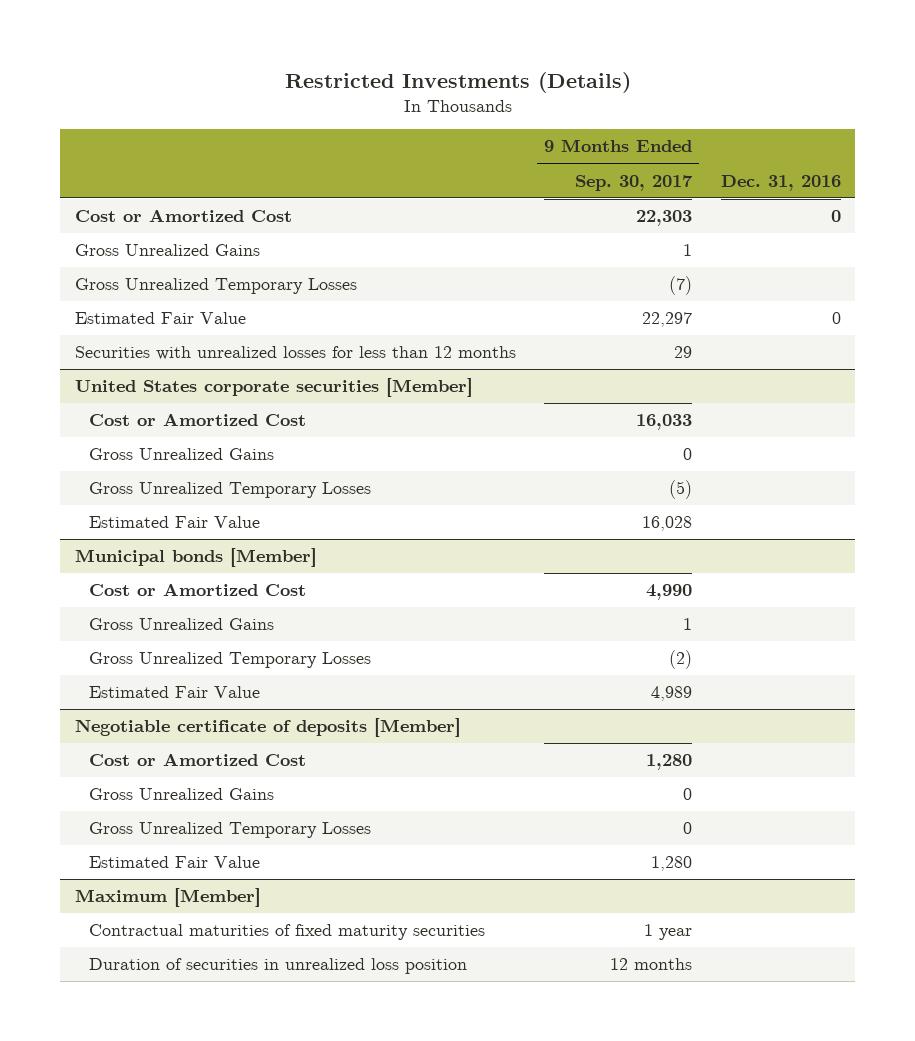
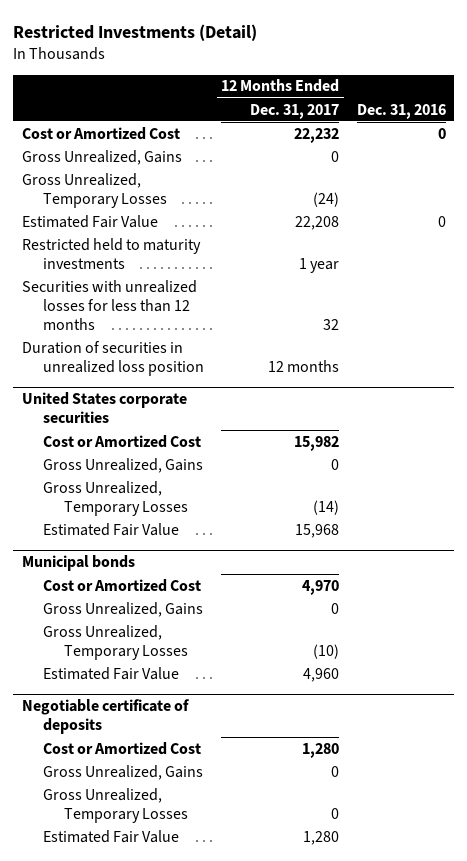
- Restricted Investments (Details)
+ Restricted Investments (Detail)
- | 9 Months Ended Sep. 30, 2017 | Dec. 31, 2016
+ | 12 Months Ended Dec. 31, 2017 | Dec. 31, 2016
- Gross Unrealized Gains | 1 |
- Gross Unrealized Temporary Losses | (7) |
+ Gross Unrealized, Gains | 0 |
+ Gross Unrealized, Temporary Losses | (24) |
+ Restricted held to maturity investments | 1 year |
- United States corporate securities [Member]
+ Duration of securities in unrealized loss position | 12 months |
+ United States corporate securities
- Gross Unrealized Gains | 0 |
- Gross Unrealized Temporary Losses | (5) |
+ Gross Unrealized, Gains | 0 |
+ Gross Unrealized, Temporary Losses | (14) |
- Municipal bonds [Member]
+ Municipal bonds
- Gross Unrealized Gains | 1 |
- Gross Unrealized Temporary Losses | (2) |
+ Gross Unrealized, Gains | 0 |
+ Gross Unrealized, Temporary Losses | (10) |
- Negotiable certificate of deposits [Member]
+ Negotiable certificate of deposits
- Gross Unrealized Gains | 0 |
- Gross Unrealized Temporary Losses | 0 |
+ Gross Unrealized, Gains | 0 |
+ Gross Unrealized, Temporary Losses | 0 |
- Maximum [Member]
- Contractual maturities of fixed maturity securities | 1 year |
- Duration of securities in unrealized loss position | 12 months |

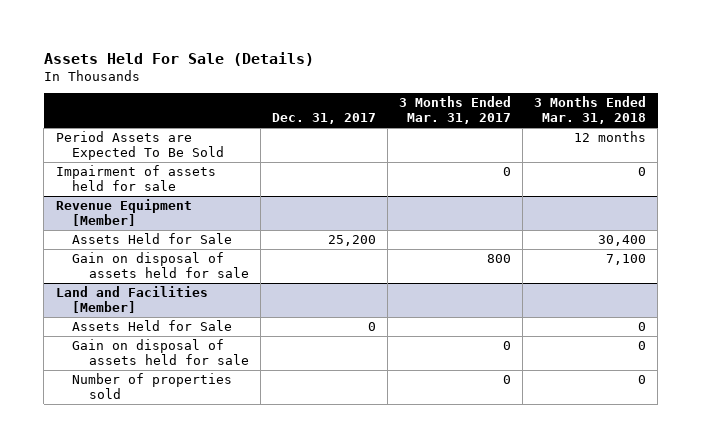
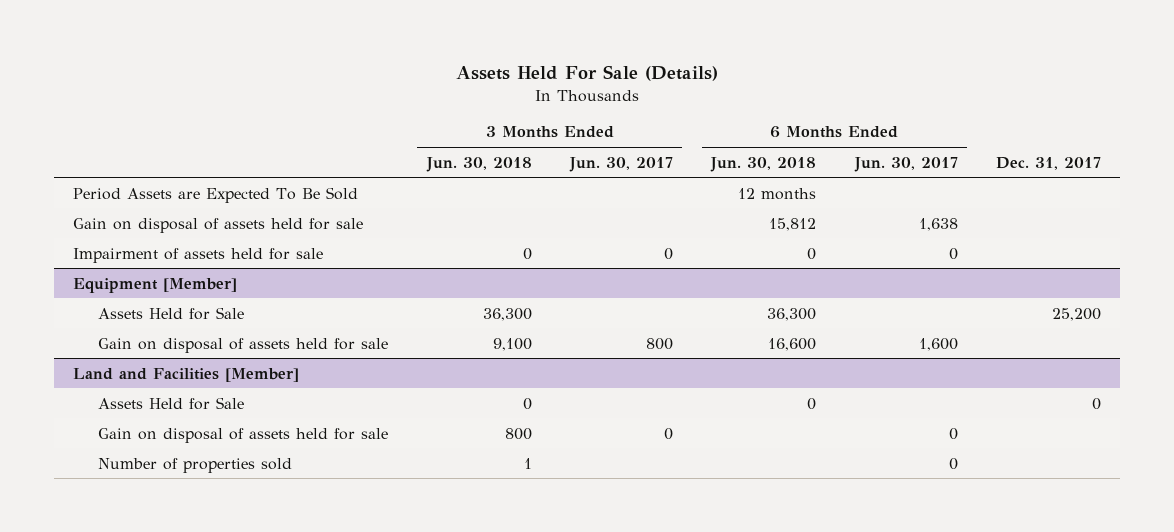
- | Dec. 31, 2017 | 3 Months Ended Mar. 31, 2017 | 3 Months Ended Mar. 31, 2018
+ | 3 Months Ended Jun. 30, 2018 | 3 Months Ended Jun. 30, 2017 | 6 Months Ended Jun. 30, 2018 | 6 Months Ended Jun. 30, 2017 | Dec. 31, 2017
+ Gain on disposal of assets held for sale | | | 15,812 | 1,638 |
- Revenue Equipment [Member]
+ Equipment [Member]

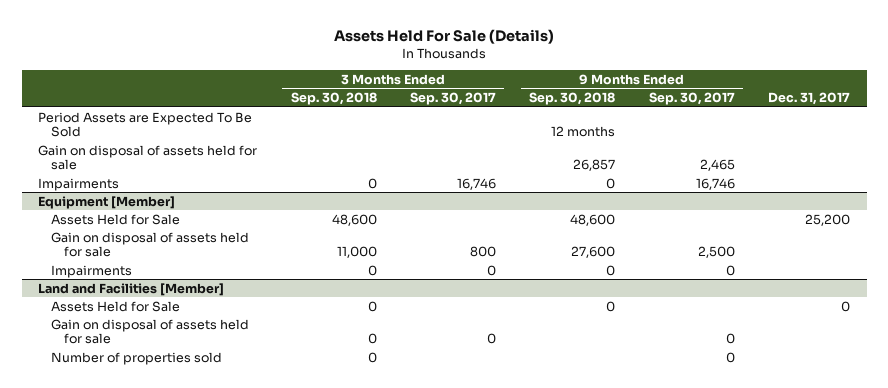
- | 3 Months Ended Jun. 30, 2018 | 3 Months Ended Jun. 30, 2017 | 6 Months Ended Jun. 30, 2018 | 6 Months Ended Jun. 30, 2017 | Dec. 31, 2017
+ | 3 Months Ended Sep. 30, 2018 | 3 Months Ended Sep. 30, 2017 | 9 Months Ended Sep. 30, 2018 | 9 Months Ended Sep. 30, 2017 | Dec. 31, 2017
- Impairment of assets held for sale | 0 | 0 | 0 | 0 |
+ Impairments | 0 | 16,746 | 0 | 16,746 |
@ Equipment [Member]
+ Impairments | 0 | 0 | 0 | 0 |

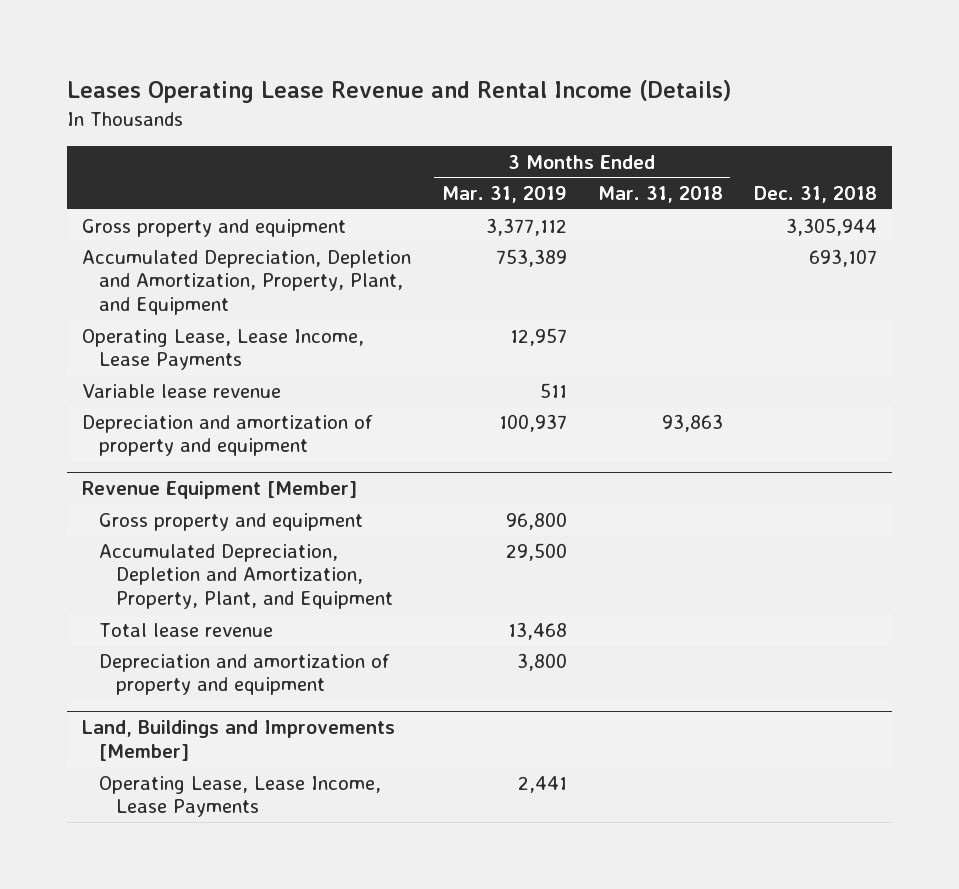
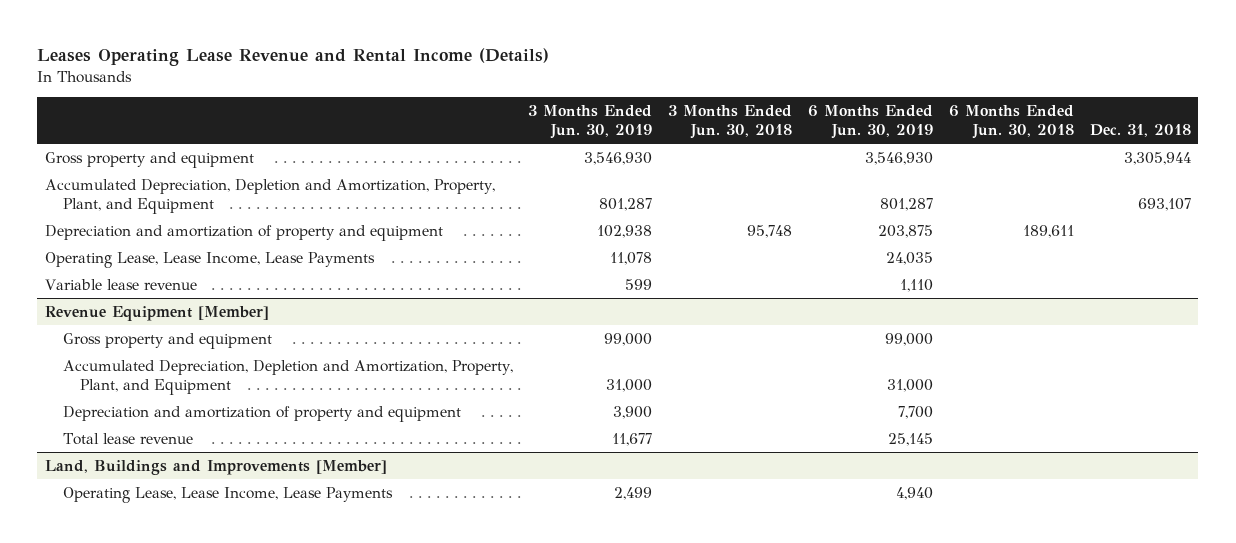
- | 3 Months Ended Mar. 31, 2019 | 3 Months Ended Mar. 31, 2018 | Dec. 31, 2018
+ | 3 Months Ended Jun. 30, 2019 | 3 Months Ended Jun. 30, 2018 | 6 Months Ended Jun. 30, 2019 | 6 Months Ended Jun. 30, 2018 | Dec. 31, 2018
moved up: Depreciation and amortization of property and equipment | 102,938 | 95,748 | 203,875 | 189,611 |
@ Revenue Equipment [Member]
moved down: Total lease revenue | 11,677 | | 25,145 | |

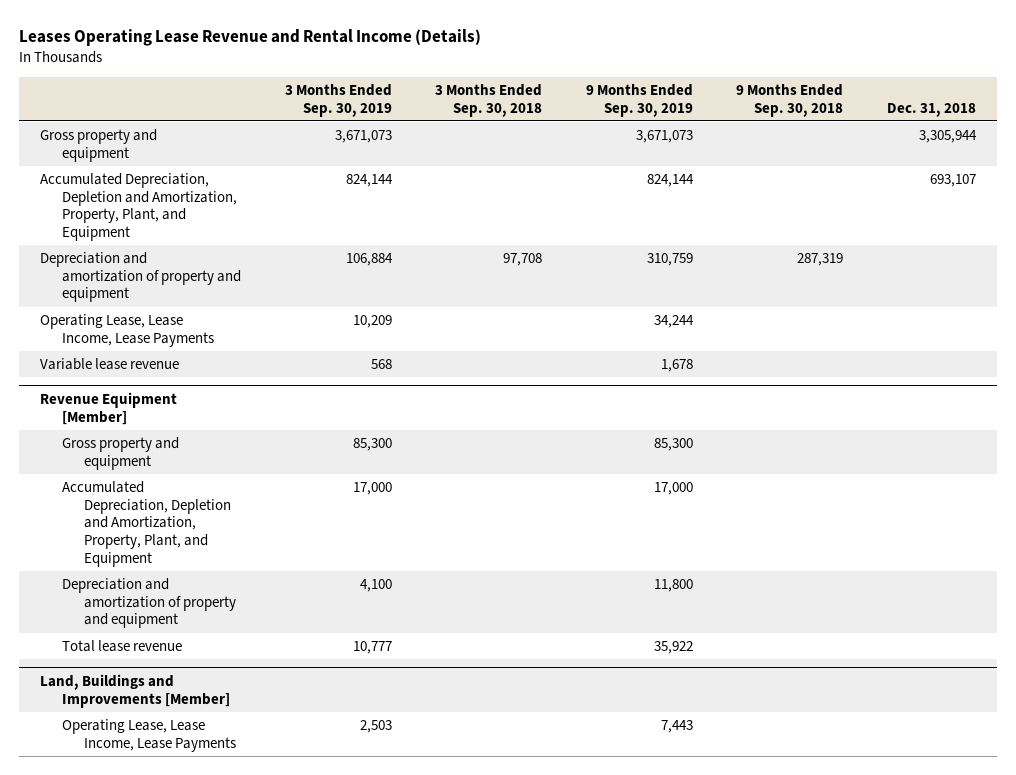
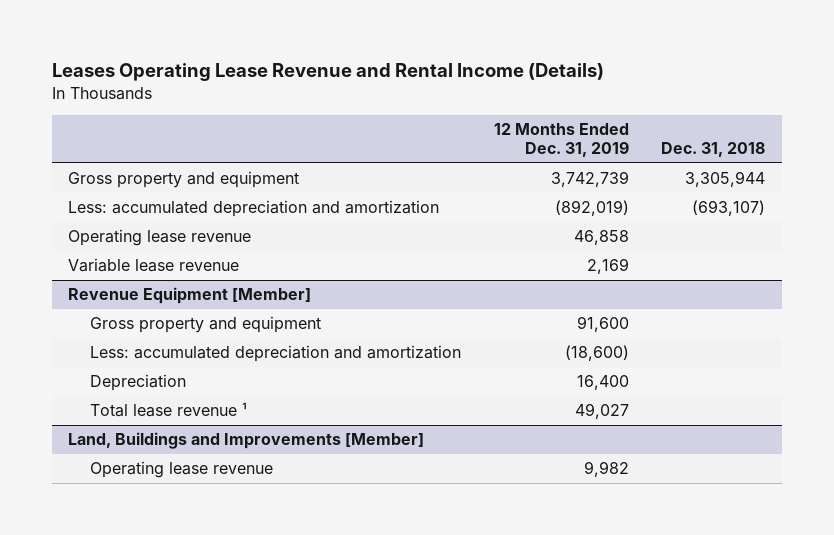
- | 3 Months Ended Sep. 30, 2019 | 3 Months Ended Sep. 30, 2018 | 9 Months Ended Sep. 30, 2019 | 9 Months Ended Sep. 30, 2018 | Dec. 31, 2018
+ | 12 Months Ended Dec. 31, 2019 | Dec. 31, 2018
- Accumulated Depreciation, Depletion and Amortization, Property, Plant, and Equipment | 824,144 | | 824,144 | | 693,107
- Depreciation and amortization of property and equipment | 106,884 | 97,708 | 310,759 | 287,319 |
- Operating Lease, Lease Income, Lease Payments | 10,209 | | 34,244 | |
+ Less: accumulated depreciation and amortization | (892,019) | (693,107)
+ Operating lease revenue | 46,858 |
@ Revenue Equipment [Member]
- Accumulated Depreciation, Depletion and Amortization, Property, Plant, and Equipment | 17,000 | | 17,000 | |
- Depreciation and amortization of property and equipment | 4,100 | | 11,800 | |
- Total lease revenue | 10,777 | | 35,922 | |
+ Less: accumulated depreciation and amortization | (18,600) |
+ Depreciation | 16,400 |
+ Total lease revenue ¹ | 49,027 |
@ Land, Buildings and Improvements [Member]
- Operating Lease, Lease Income, Lease Payments | 2,503 | | 7,443 | |
+ Operating lease revenue | 9,982 |

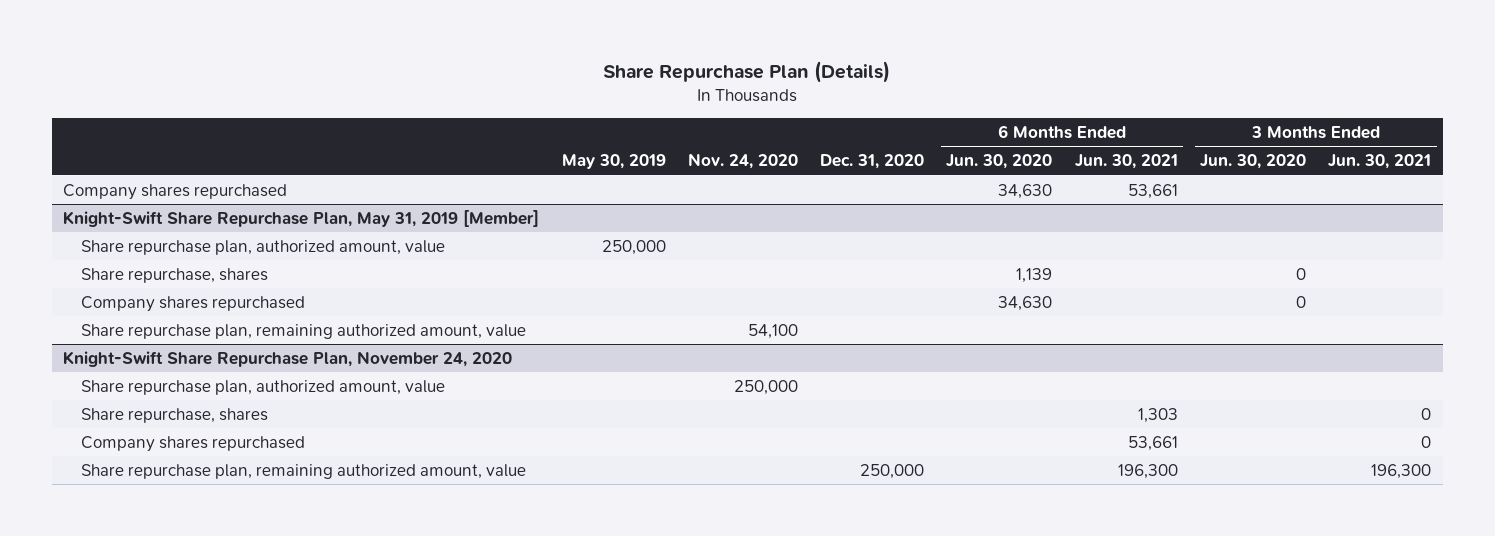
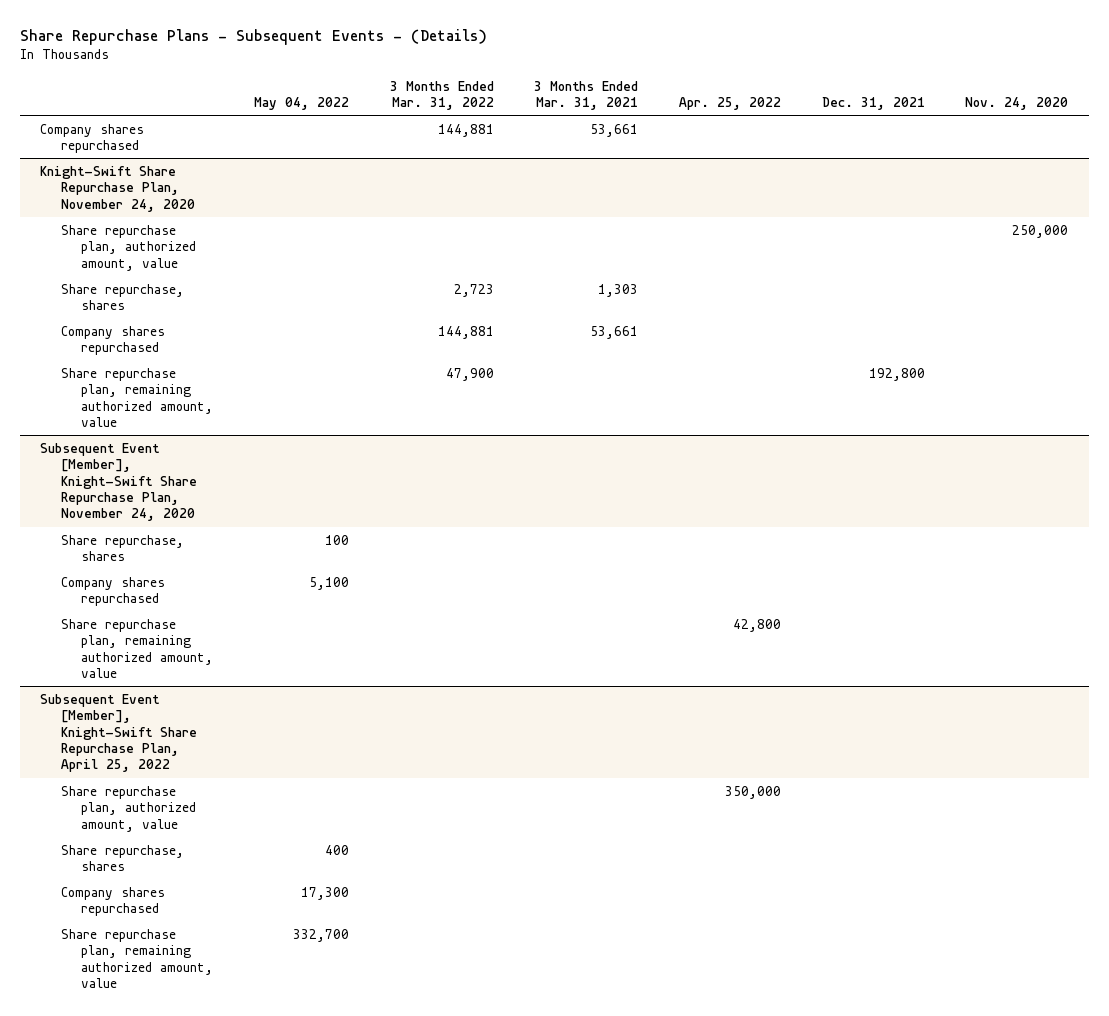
- Share Repurchase Plan (Details)
+ Share Repurchase Plans - Subsequent Events - (Details)
- | May 30, 2019 | Nov. 24, 2020 | Dec. 31, 2020 | 6 Months Ended Jun. 30, 2020 | 6 Months Ended Jun. 30, 2021 | 3 Months Ended Jun. 30, 2020 | 3 Months Ended Jun. 30, 2021
+ | May 04, 2022 | 3 Months Ended Mar. 31, 2022 | 3 Months Ended Mar. 31, 2021 | Apr. 25, 2022 | Dec. 31, 2021 | Nov. 24, 2020
- Knight-Swift Share Repurchase Plan, May 31, 2019 [Member]
- Share repurchase plan, authorized amount, value | 250,000 | | | | | |
- Share repurchase, shares | | | | 1,139 | | 0 |
- Company shares repurchased | | | | 34,630 | | 0 |
- Share repurchase plan, remaining authorized amount, value | | 54,100 | | | | |
+ Subsequent Event [Member], Knight-Swift Share Repurchase Plan, November 24, 2020
+ Share repurchase, shares | 100 | | | | |
+ Company shares repurchased | 5,100 | | | | |
+ Share repurchase plan, remaining authorized amount, value | | | | 42,800 | |
+ Subsequent Event [Member], Knight-Swift Share Repurchase Plan, April 25, 2022
+ Share repurchase plan, authorized amount, value | | | | 350,000 | |
+ Share repurchase, shares | 400 | | | | |
+ Company shares repurchased | 17,300 | | | | |
+ Share repurchase plan, remaining authorized amount, value | 332,700 | | | | |

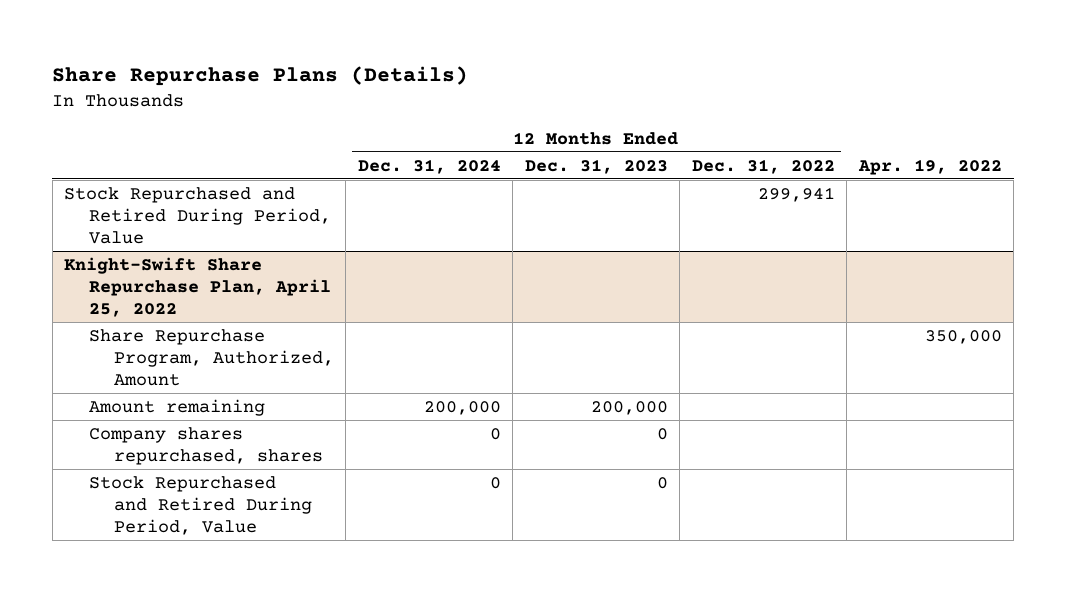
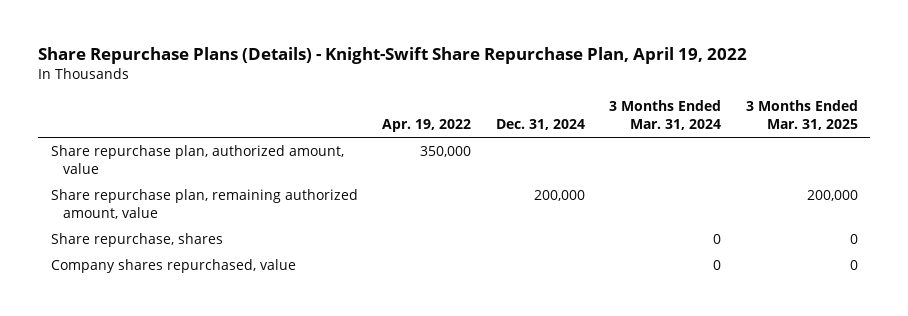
- Share Repurchase Plans (Details)
+ Share Repurchase Plans (Details) - Knight-Swift Share Repurchase Plan, April 19, 2022
- | 12 Months Ended Dec. 31, 2024 | 12 Months Ended Dec. 31, 2023 | 12 Months Ended Dec. 31, 2022 | Apr. 19, 2022
+ | Apr. 19, 2022 | Dec. 31, 2024 | 3 Months Ended Mar. 31, 2024 | 3 Months Ended Mar. 31, 2025
- Stock Repurchased and Retired During Period, Value | | | 299,941 |
- Knight-Swift Share Repurchase Plan, April 25, 2022
- Share Repurchase Program, Authorized, Amount | | | | 350,000
- Amount remaining | 200,000 | 200,000 | |
- Company shares repurchased, shares | 0 | 0 | |
- Stock Repurchased and Retired During Period, Value | 0 | 0 | |
+ Share repurchase plan, authorized amount, value | 350,000 | | |
+ Share repurchase plan, remaining authorized amount, value | | 200,000 | | 200,000
+ Share repurchase, shares | | | 0 | 0
+ Company shares repurchased, value | | | 0 | 0

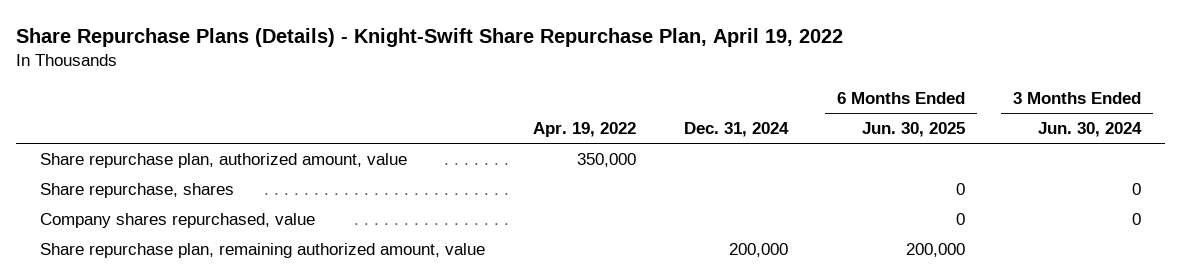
- | Apr. 19, 2022 | Dec. 31, 2024 | 3 Months Ended Mar. 31, 2024 | 3 Months Ended Mar. 31, 2025
+ | Apr. 19, 2022 | Dec. 31, 2024 | 6 Months Ended Jun. 30, 2025 | 3 Months Ended Jun. 30, 2024
moved down: Share repurchase plan, remaining authorized amount, value | | 200,000 | 200,000 |

